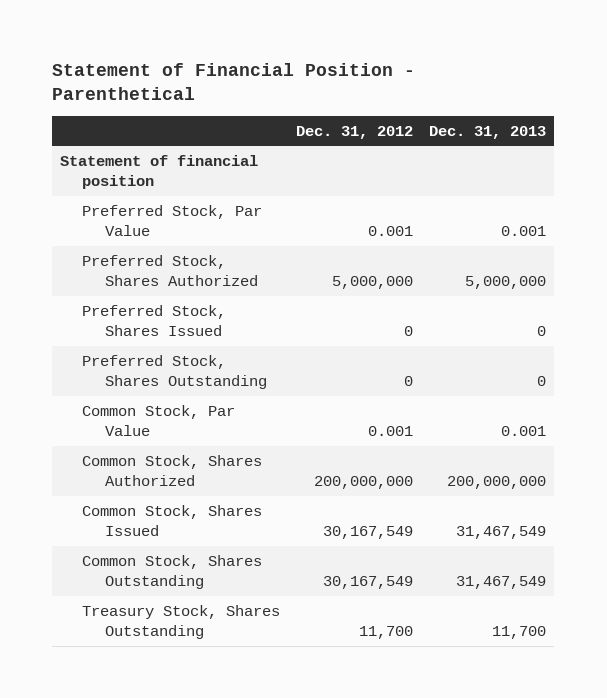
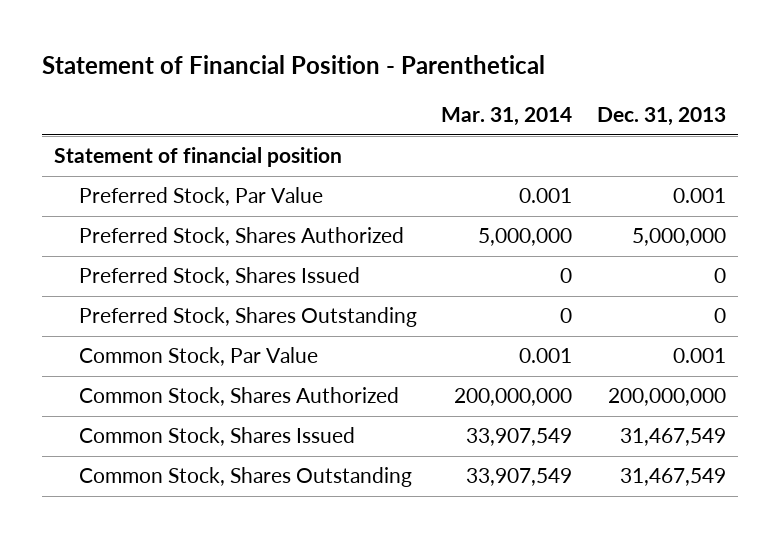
- | Dec. 31, 2012 | Dec. 31, 2013
+ | Mar. 31, 2014 | Dec. 31, 2013
- Treasury Stock, Shares Outstanding | 11,700 | 11,700

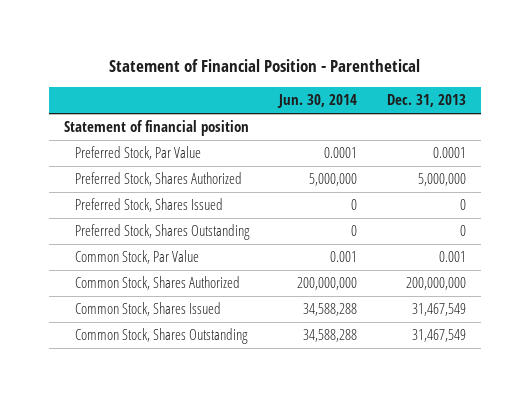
- | Mar. 31, 2014 | Dec. 31, 2013
+ | Jun. 30, 2014 | Dec. 31, 2013
- Preferred Stock, Par Value | 0.001 | 0.001
+ Preferred Stock, Par Value | 0.0001 | 0.0001

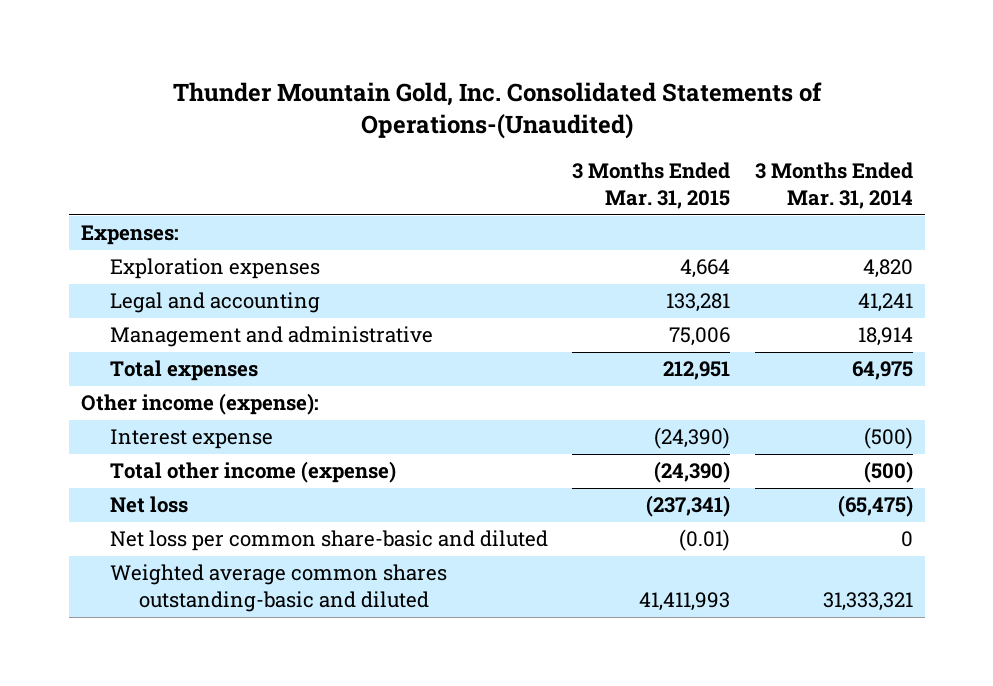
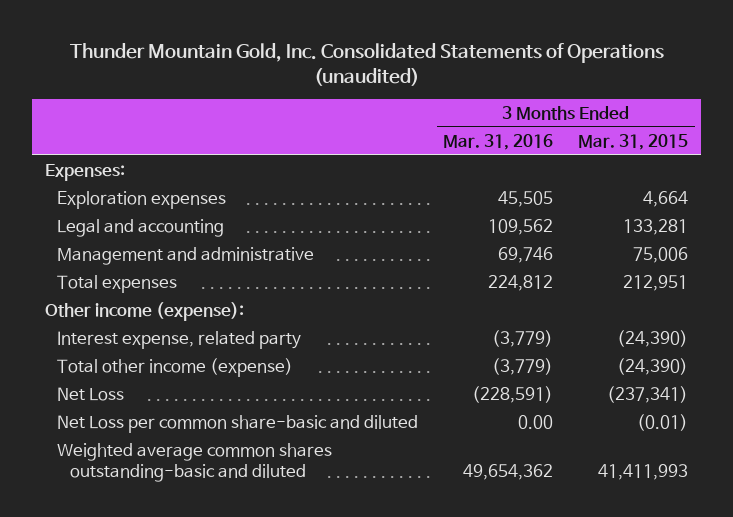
- Thunder Mountain Gold, Inc. Consolidated Statements of Operations-(Unaudited)
+ Thunder Mountain Gold, Inc. Consolidated Statements of Operations (unaudited)
- | 3 Months Ended Mar. 31, 2015 | 3 Months Ended Mar. 31, 2014
+ | 3 Months Ended Mar. 31, 2016 | 3 Months Ended Mar. 31, 2015
- Interest expense | (24,390) | (500)
+ Interest expense, related party | (3,779) | (24,390)
- Net loss | (237,341) | (65,475)
- Net loss per common share-basic and diluted | (0.01) | 0
+ Net Loss | (228,591) | (237,341)
+ Net Loss per common share-basic and diluted | 0.00 | (0.01)

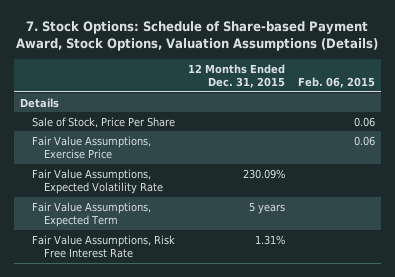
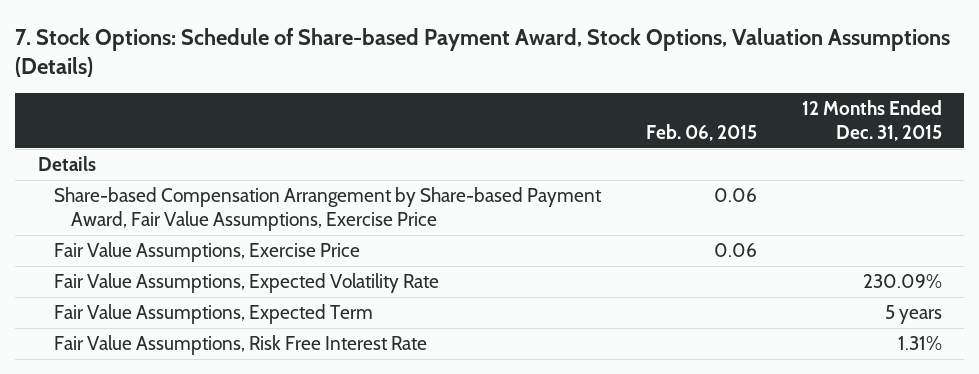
- | 12 Months Ended Dec. 31, 2015 | Feb. 06, 2015
+ | Feb. 06, 2015 | 12 Months Ended Dec. 31, 2015
- Sale of Stock, Price Per Share | | 0.06
+ Share-based Compensation Arrangement by Share-based Payment Award, Fair Value Assumptions, Exercise Price | 0.06 |

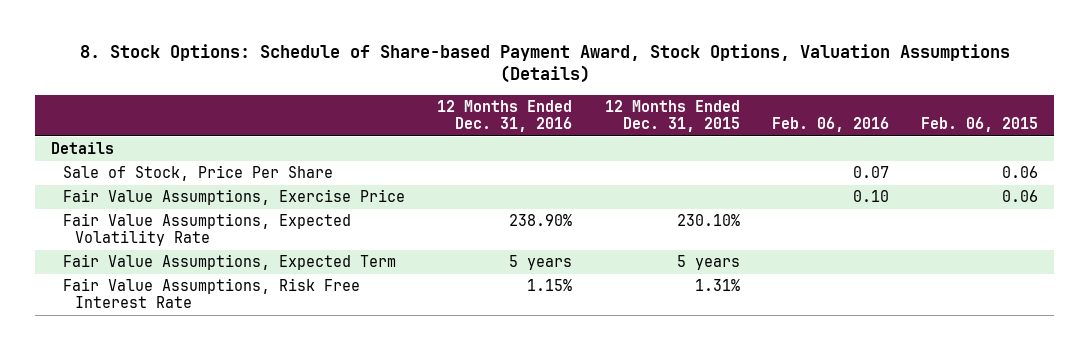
- 7. Stock Options: Schedule of Share-based Payment Award, Stock Options, Valuation Assumptions (Details)
+ 8. Stock Options: Schedule of Share-based Payment Award, Stock Options, Valuation Assumptions (Details)
- | Feb. 06, 2015 | 12 Months Ended Dec. 31, 2015
+ | 12 Months Ended Dec. 31, 2016 | 12 Months Ended Dec. 31, 2015 | Feb. 06, 2016 | Feb. 06, 2015
- Share-based Compensation Arrangement by Share-based Payment Award, Fair Value Assumptions, Exercise Price | 0.06 |
+ Sale of Stock, Price Per Share | | | 0.07 | 0.06
- Fair Value Assumptions, Expected Volatility Rate | | 230.09%
+ Fair Value Assumptions, Expected Volatility Rate | 238.90% | 230.10% | |

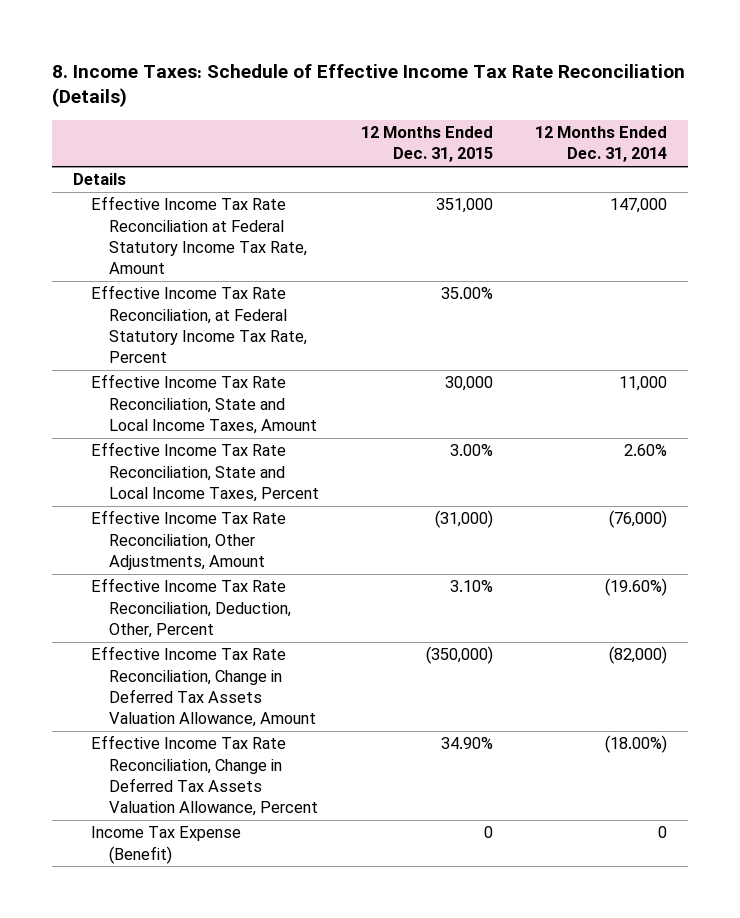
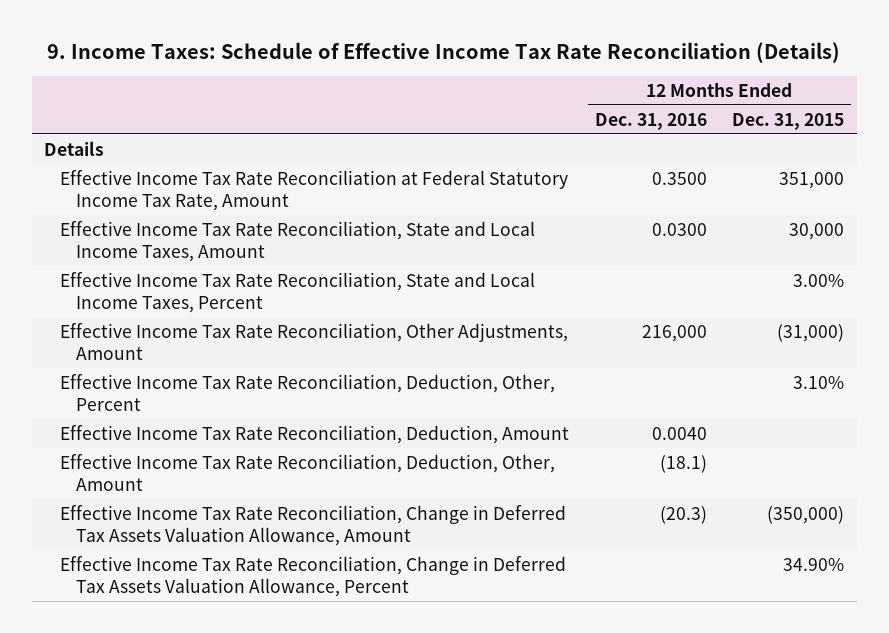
- 8. Income Taxes: Schedule of Effective Income Tax Rate Reconciliation (Details)
+ 9. Income Taxes: Schedule of Effective Income Tax Rate Reconciliation (Details)
- | 12 Months Ended Dec. 31, 2015 | 12 Months Ended Dec. 31, 2014
+ | 12 Months Ended Dec. 31, 2016 | 12 Months Ended Dec. 31, 2015
- Effective Income Tax Rate Reconciliation, at Federal Statutory Income Tax Rate, Percent | 35.00% |
+ Effective Income Tax Rate Reconciliation, Deduction, Amount | 0.0040 |
+ Effective Income Tax Rate Reconciliation, Deduction, Other, Amount | (18.1) |
- Income Tax Expense (Benefit) | 0 | 0

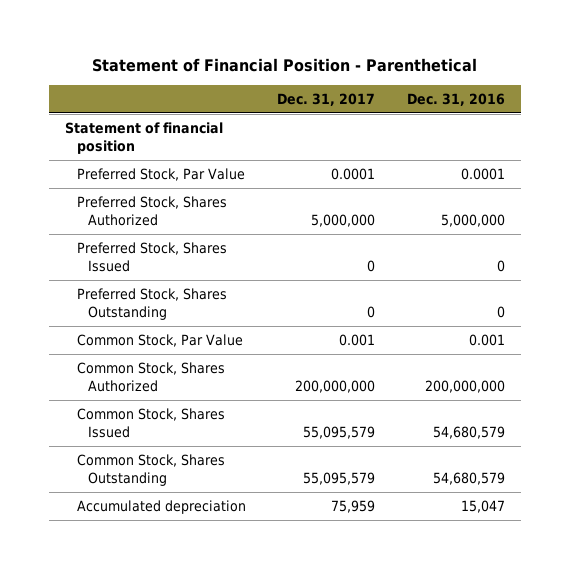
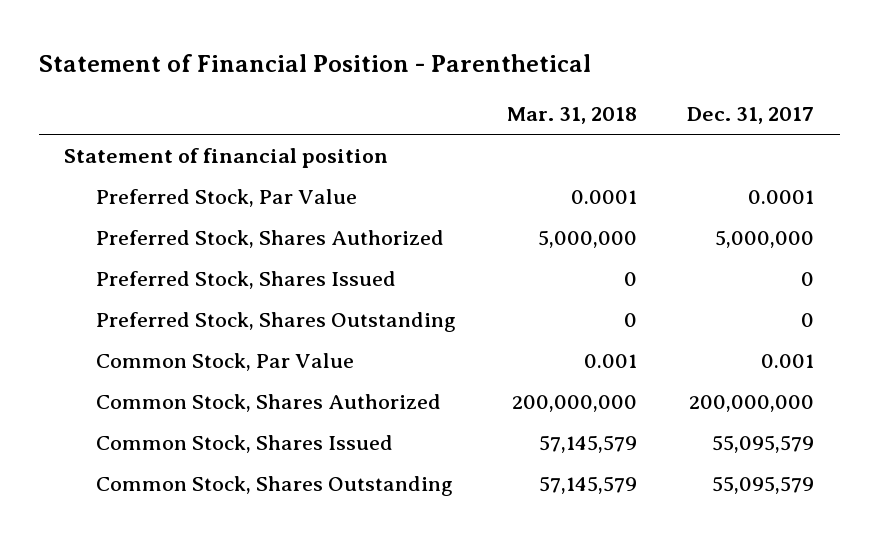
- | Dec. 31, 2017 | Dec. 31, 2016
+ | Mar. 31, 2018 | Dec. 31, 2017
- Accumulated depreciation | 75,959 | 15,047

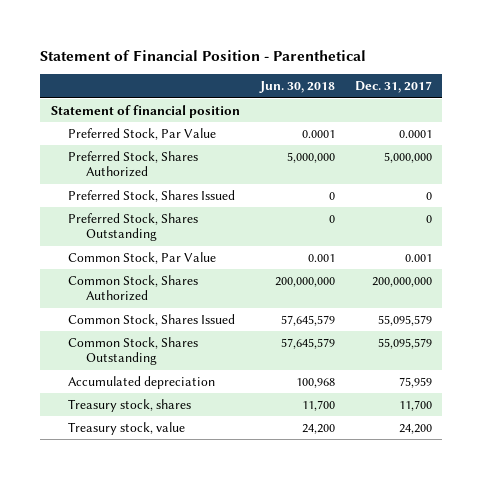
- | Mar. 31, 2018 | Dec. 31, 2017
+ | Jun. 30, 2018 | Dec. 31, 2017
+ Accumulated depreciation | 100,968 | 75,959
+ Treasury stock, shares | 11,700 | 11,700
+ Treasury stock, value | 24,200 | 24,200

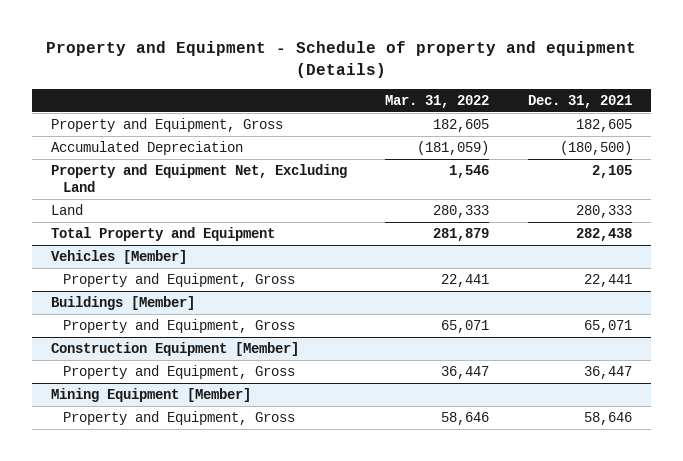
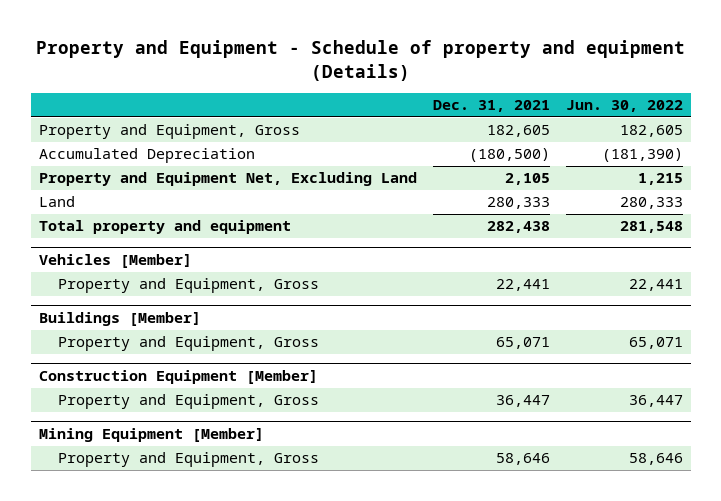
- | Mar. 31, 2022 | Dec. 31, 2021
+ | Dec. 31, 2021 | Jun. 30, 2022
- Total Property and Equipment | 281,879 | 282,438
+ Total property and equipment | 282,438 | 281,548

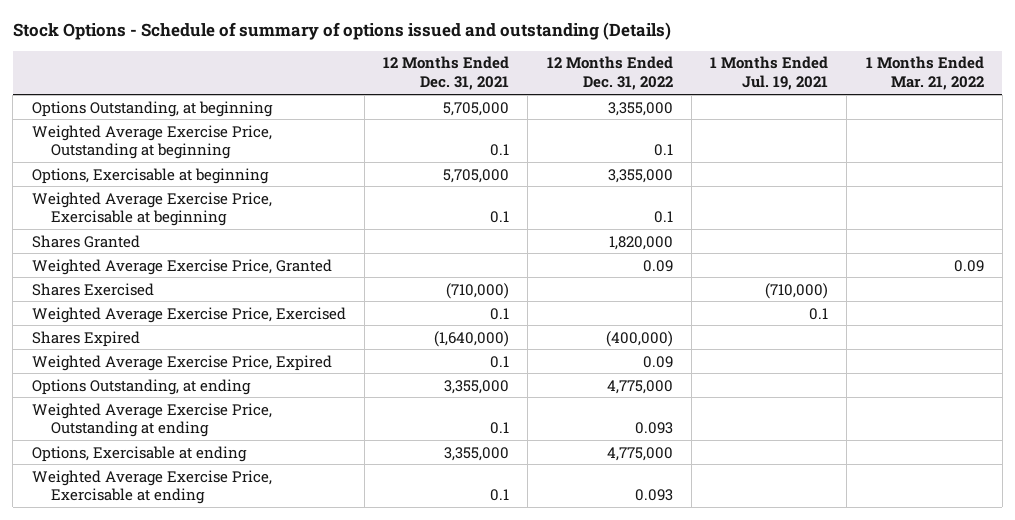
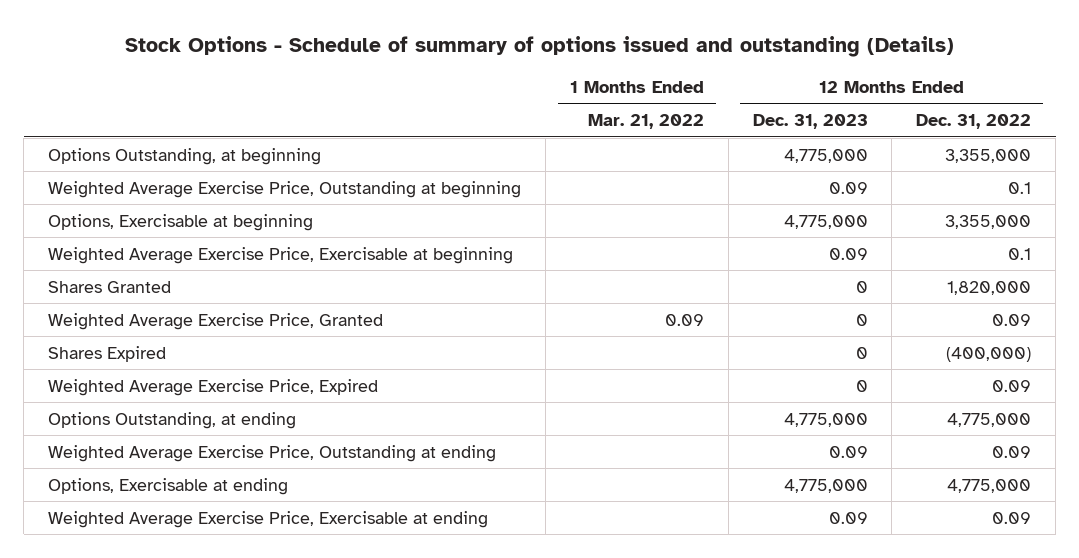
- | 12 Months Ended Dec. 31, 2021 | 12 Months Ended Dec. 31, 2022 | 1 Months Ended Jul. 19, 2021 | 1 Months Ended Mar. 21, 2022
+ | 1 Months Ended Mar. 21, 2022 | 12 Months Ended Dec. 31, 2023 | 12 Months Ended Dec. 31, 2022
- Shares Exercised | (710,000) | | (710,000) |
- Weighted Average Exercise Price, Exercised | 0.1 | | 0.1 |
- Weighted Average Exercise Price, Outstanding at ending | 0.1 | 0.093 | |
+ Weighted Average Exercise Price, Outstanding at ending | | 0.09 | 0.09
- Weighted Average Exercise Price, Exercisable at ending | 0.1 | 0.093 | |
+ Weighted Average Exercise Price, Exercisable at ending | | 0.09 | 0.09

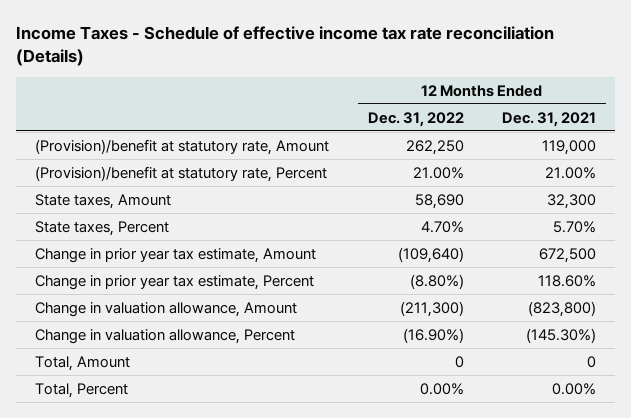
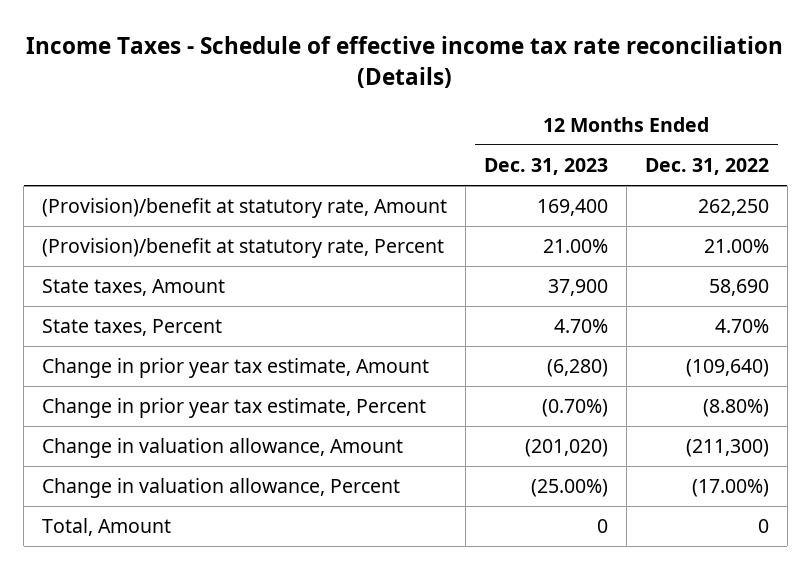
- | 12 Months Ended Dec. 31, 2022 | 12 Months Ended Dec. 31, 2021
+ | 12 Months Ended Dec. 31, 2023 | 12 Months Ended Dec. 31, 2022
- Change in valuation allowance, Percent | (16.90%) | (145.30%)
+ Change in valuation allowance, Percent | (25.00%) | (17.00%)
- Total, Percent | 0.00% | 0.00%

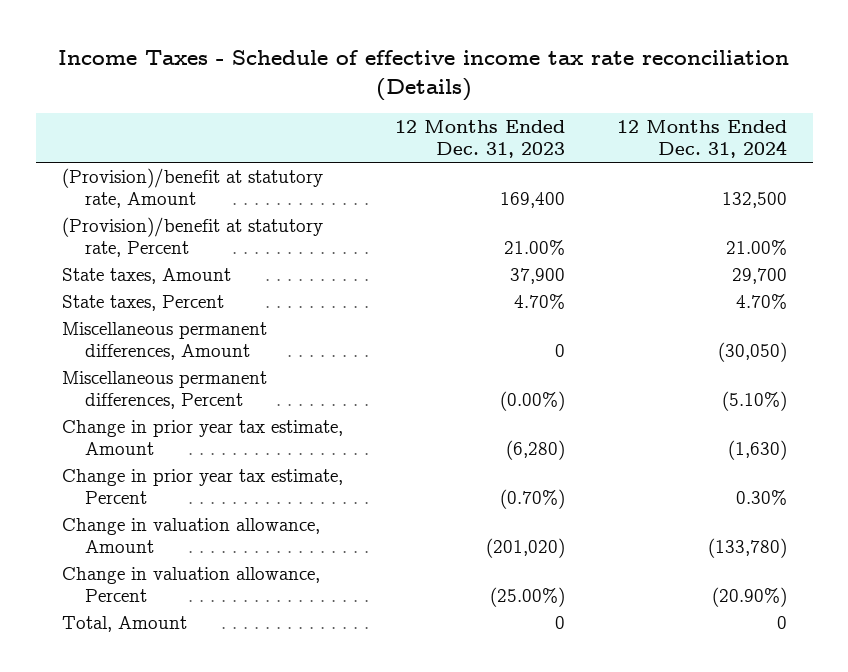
- | 12 Months Ended Dec. 31, 2023 | 12 Months Ended Dec. 31, 2022
+ | 12 Months Ended Dec. 31, 2023 | 12 Months Ended Dec. 31, 2024
+ Miscellaneous permanent differences, Amount | 0 | (30,050)
+ Miscellaneous permanent differences, Percent | (0.00%) | (5.10%)

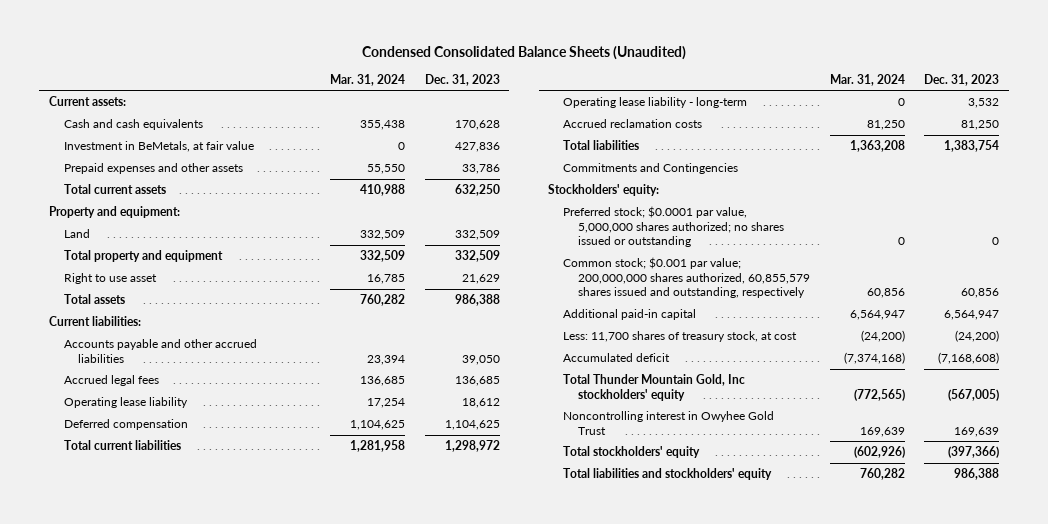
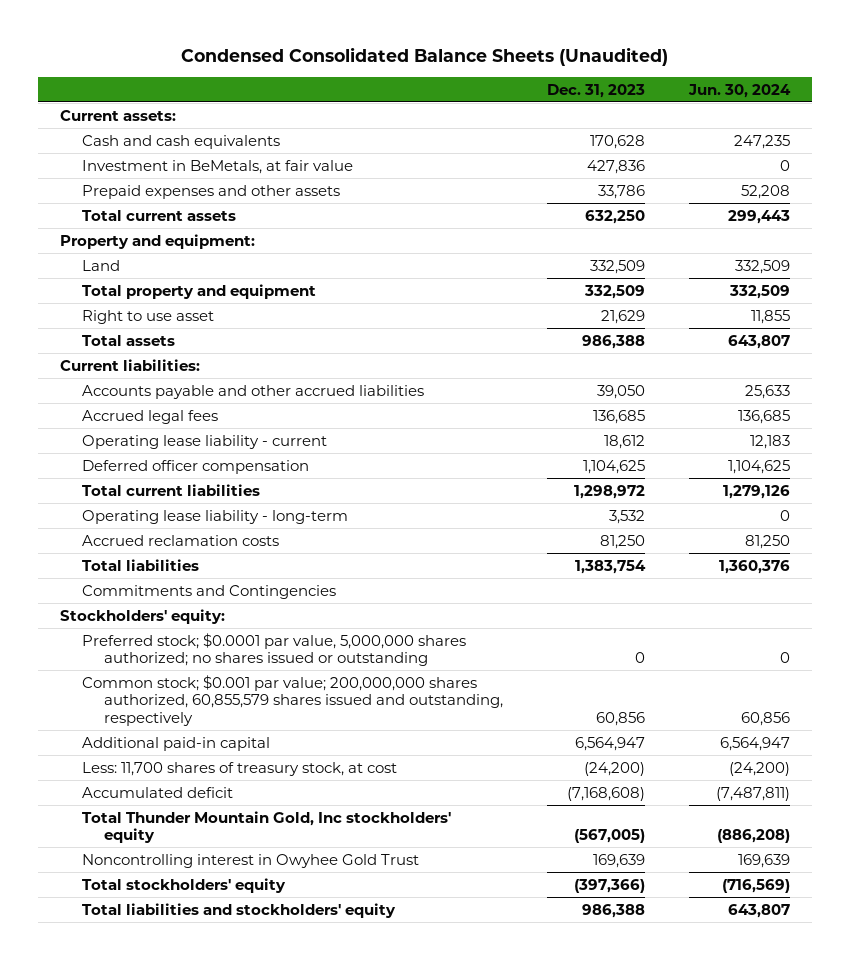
- | Mar. 31, 2024 | Dec. 31, 2023
+ | Dec. 31, 2023 | Jun. 30, 2024
- Operating lease liability | 17,254 | 18,612
- Deferred compensation | 1,104,625 | 1,104,625
+ Operating lease liability - current | 18,612 | 12,183
+ Deferred officer compensation | 1,104,625 | 1,104,625

